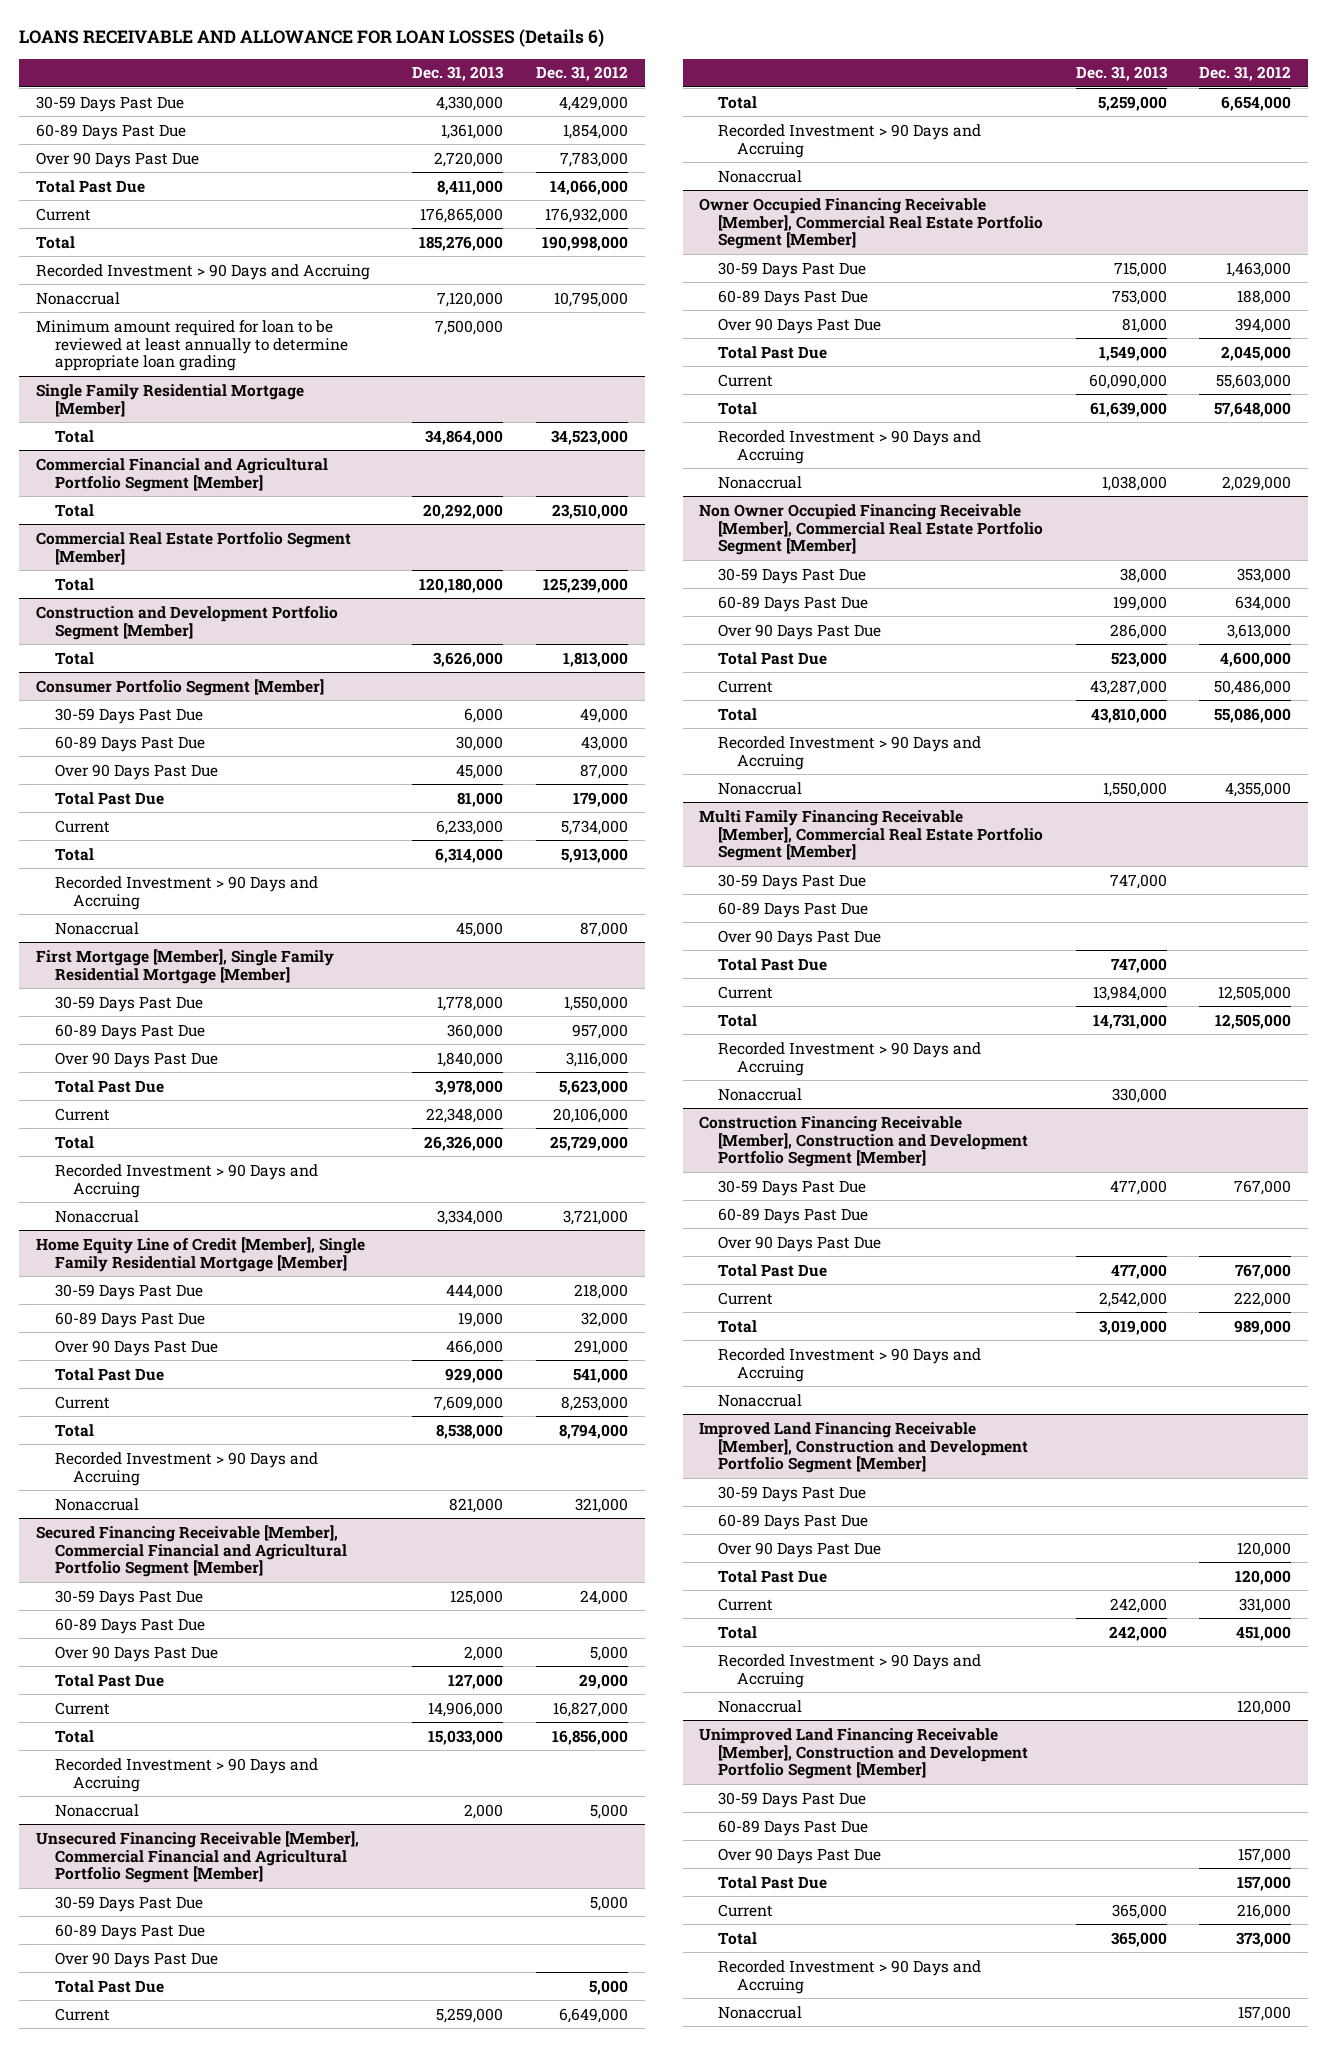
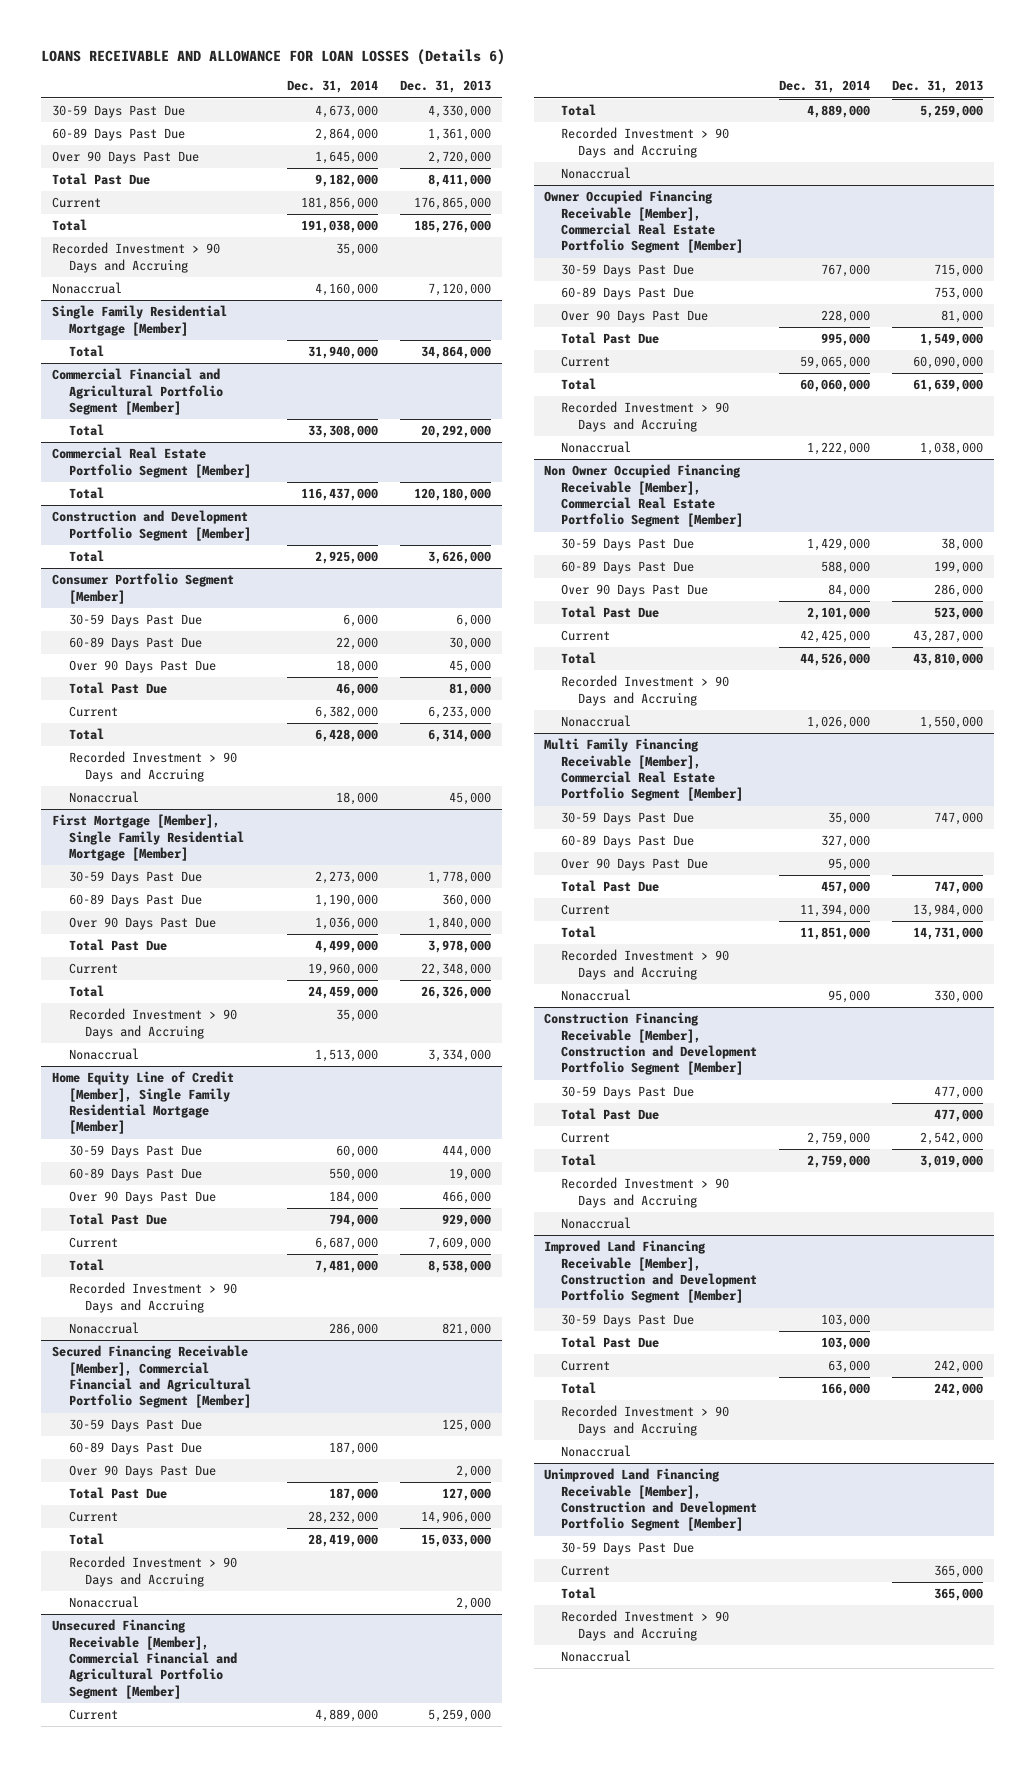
- | Dec. 31, 2013 | Dec. 31, 2012
+ | Dec. 31, 2014 | Dec. 31, 2013
- Minimum amount required for loan to be reviewed at least annually to determine appropriate loan grading | 7,500,000 |
@ Unsecured Financing Receivable [Member], Commercial Financial and Agricultural Portfolio Segment [Member]
- 30-59 Days Past Due | | 5,000
- 60-89 Days Past Due
- Over 90 Days Past Due
- Total Past Due | | 5,000
@ Construction Financing Receivable [Member], Construction and Development Portfolio Segment [Member]
- 60-89 Days Past Due
- Over 90 Days Past Due
@ Improved Land Financing Receivable [Member], Construction and Development Portfolio Segment [Member]
- 60-89 Days Past Due
- Over 90 Days Past Due | | 120,000
@ Unimproved Land Financing Receivable [Member], Construction and Development Portfolio Segment [Member]
- 60-89 Days Past Due
- Over 90 Days Past Due | | 157,000
- Total Past Due | | 157,000

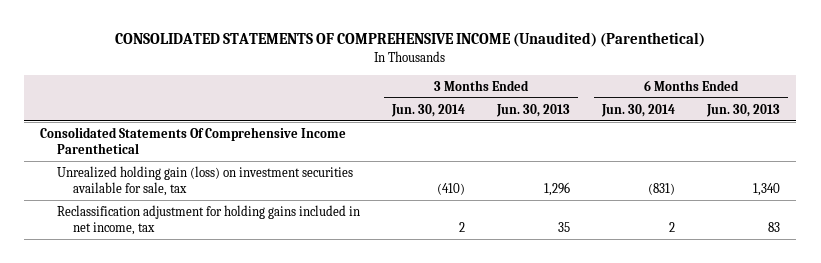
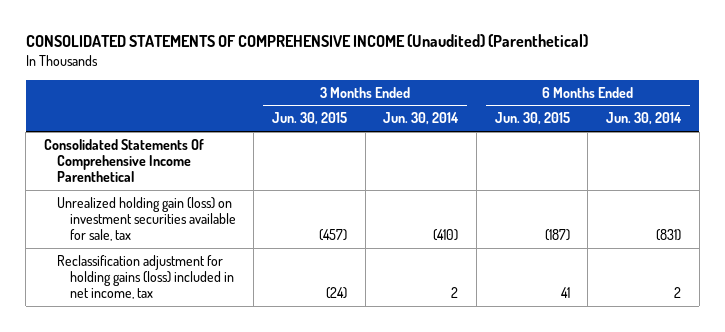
- | 3 Months Ended Jun. 30, 2014 | 3 Months Ended Jun. 30, 2013 | 6 Months Ended Jun. 30, 2014 | 6 Months Ended Jun. 30, 2013
+ | 3 Months Ended Jun. 30, 2015 | 3 Months Ended Jun. 30, 2014 | 6 Months Ended Jun. 30, 2015 | 6 Months Ended Jun. 30, 2014
- Reclassification adjustment for holding gains included in net income, tax | 2 | 35 | 2 | 83
+ Reclassification adjustment for holding gains (loss) included in net income, tax | (24) | 2 | 41 | 2

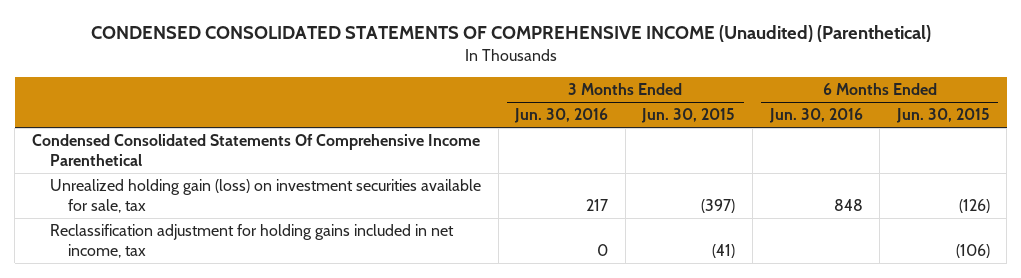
- CONSOLIDATED STATEMENTS OF COMPREHENSIVE INCOME (Unaudited) (Parenthetical)
+ CONDENSED CONSOLIDATED STATEMENTS OF COMPREHENSIVE INCOME (Unaudited) (Parenthetical)
- | 3 Months Ended Jun. 30, 2015 | 3 Months Ended Jun. 30, 2014 | 6 Months Ended Jun. 30, 2015 | 6 Months Ended Jun. 30, 2014
+ | 3 Months Ended Jun. 30, 2016 | 3 Months Ended Jun. 30, 2015 | 6 Months Ended Jun. 30, 2016 | 6 Months Ended Jun. 30, 2015
- Consolidated Statements Of Comprehensive Income Parenthetical
- Unrealized holding gain (loss) on investment securities available for sale, tax | (457) | (410) | (187) | (831)
- Reclassification adjustment for holding gains (loss) included in net income, tax | (24) | 2 | 41 | 2
+ Condensed Consolidated Statements Of Comprehensive Income Parenthetical
+ Unrealized holding gain (loss) on investment securities available for sale, tax | 217 | (397) | 848 | (126)
+ Reclassification adjustment for holding gains included in net income, tax | 0 | (41) | | (106)

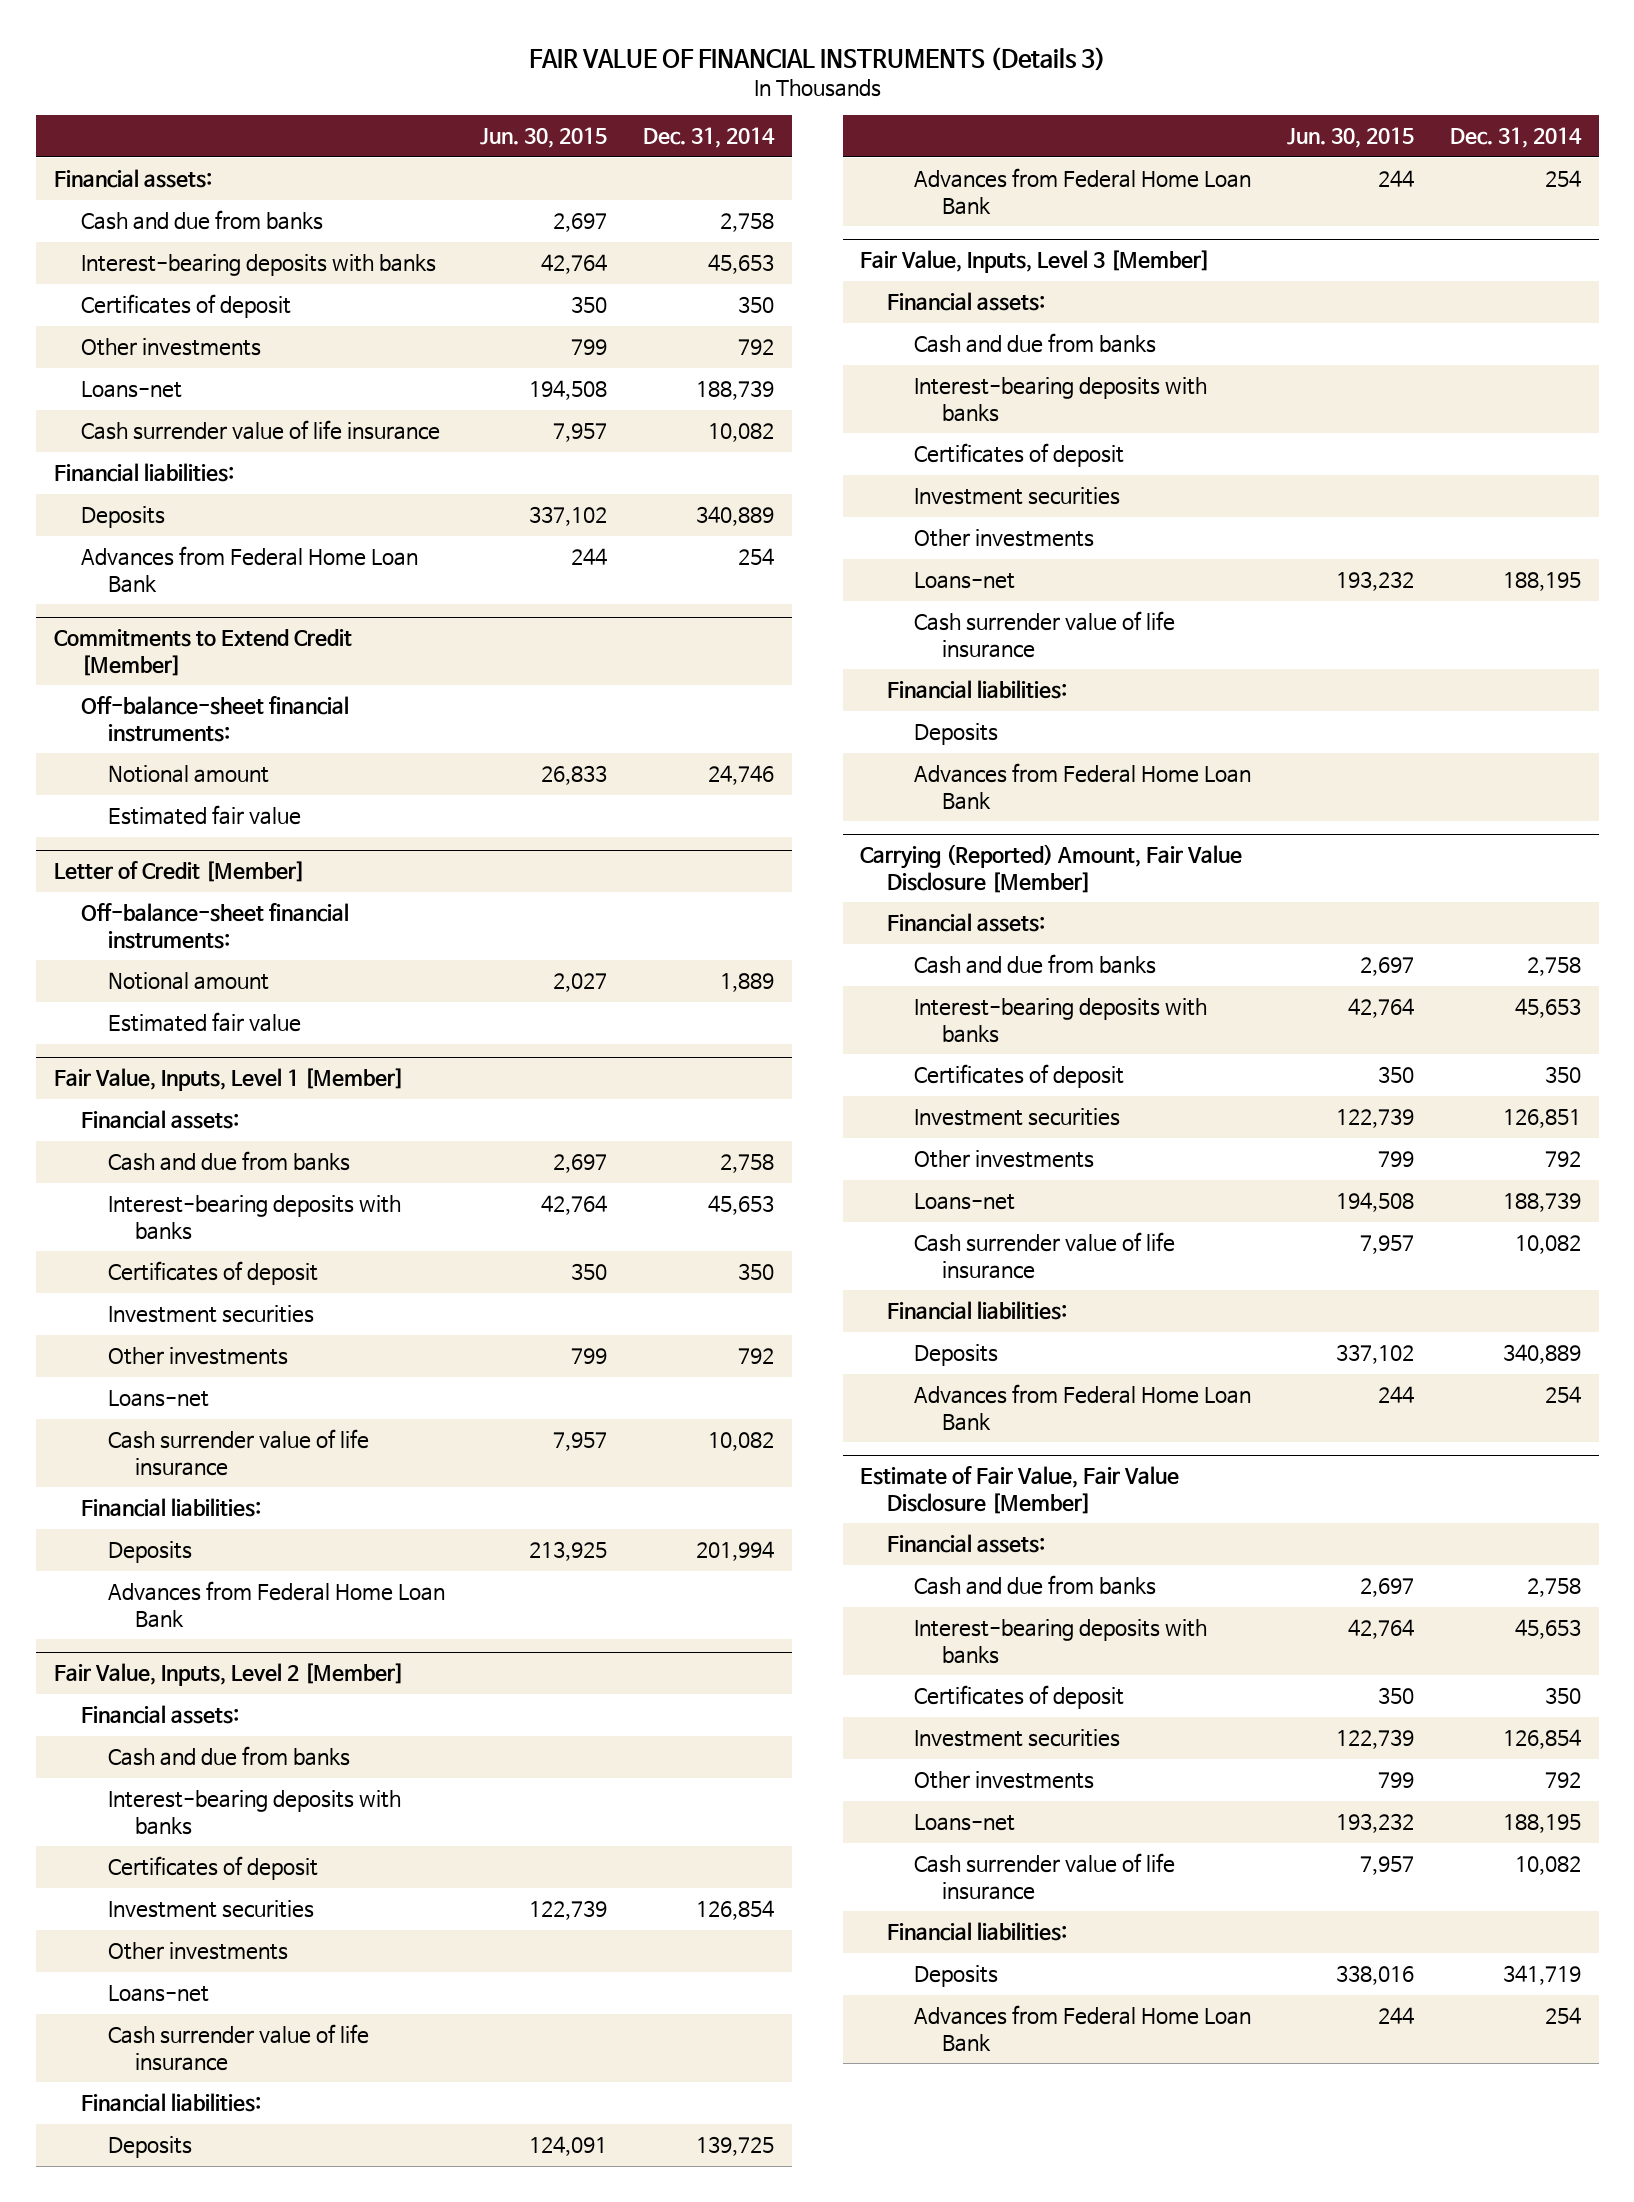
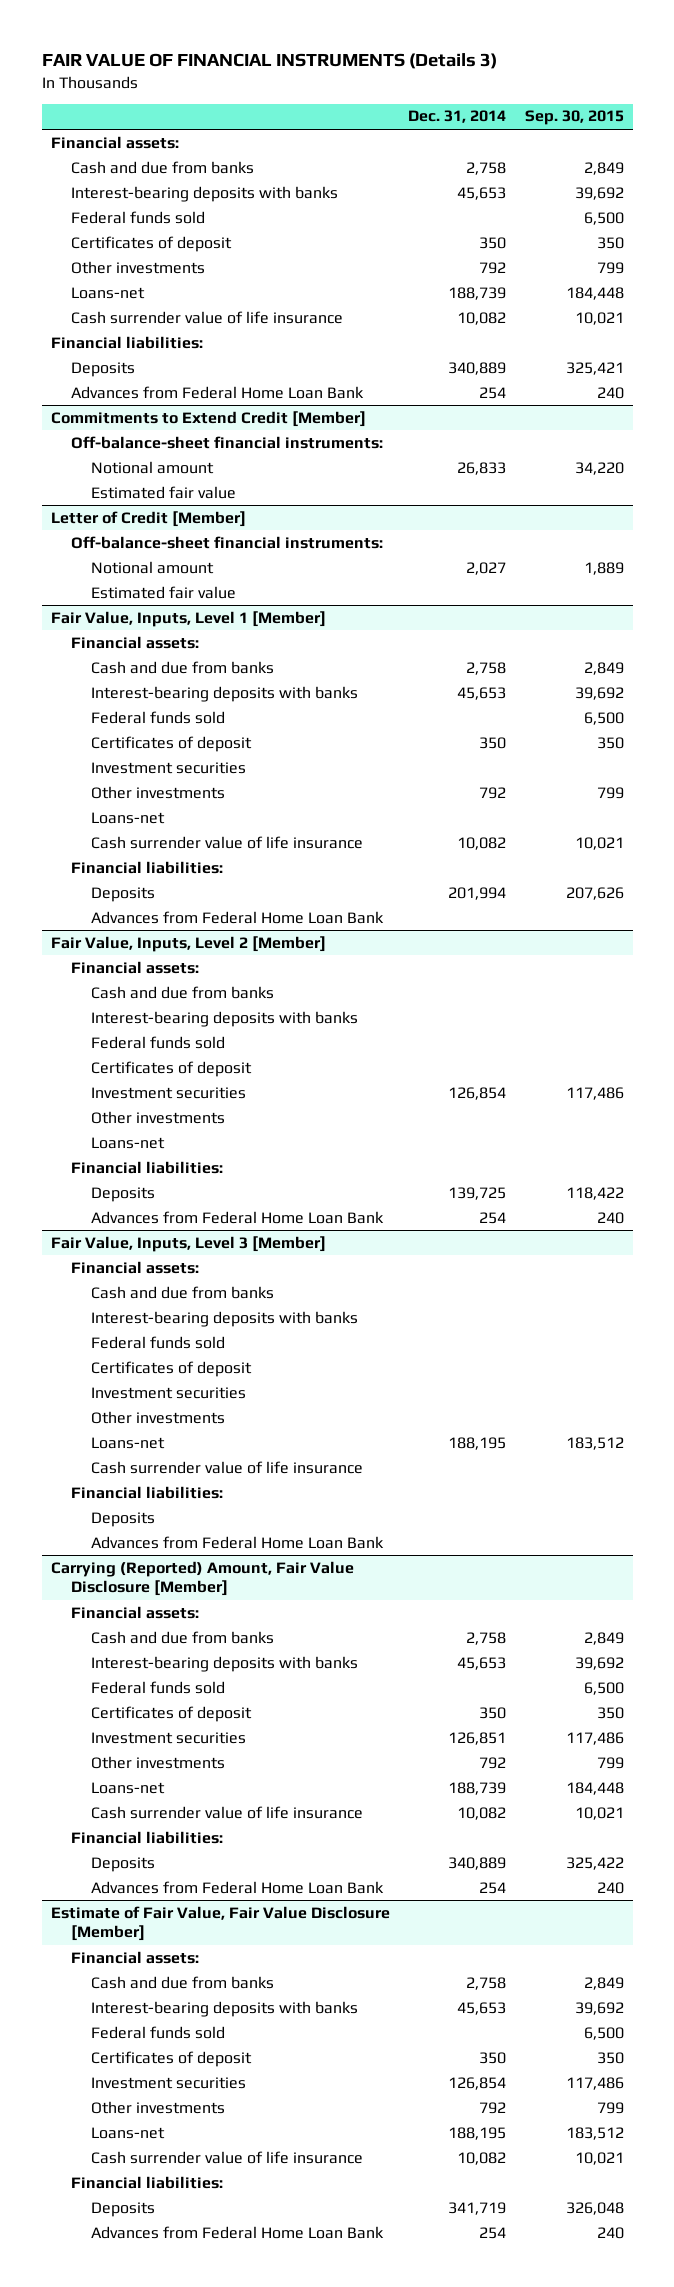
- | Jun. 30, 2015 | Dec. 31, 2014
+ | Dec. 31, 2014 | Sep. 30, 2015
+ Federal funds sold | | 6,500
@ Commitments to Extend Credit [Member]
- Notional amount | 26,833 | 24,746
+ Notional amount | 26,833 | 34,220
@ Letter of Credit [Member]
- Notional amount | 2,027 | 1,889
+ Notional amount | 2,027 | 1,889
@ Fair Value, Inputs, Level 1 [Member]
+ Federal funds sold | | 6,500
@ Fair Value, Inputs, Level 2 [Member]
+ Federal funds sold
- Cash surrender value of life insurance
@ Fair Value, Inputs, Level 3 [Member]
+ Federal funds sold
@ Carrying (Reported) Amount, Fair Value Disclosure [Member]
+ Federal funds sold | | 6,500
@ Estimate of Fair Value, Fair Value Disclosure [Member]
+ Federal funds sold | | 6,500

